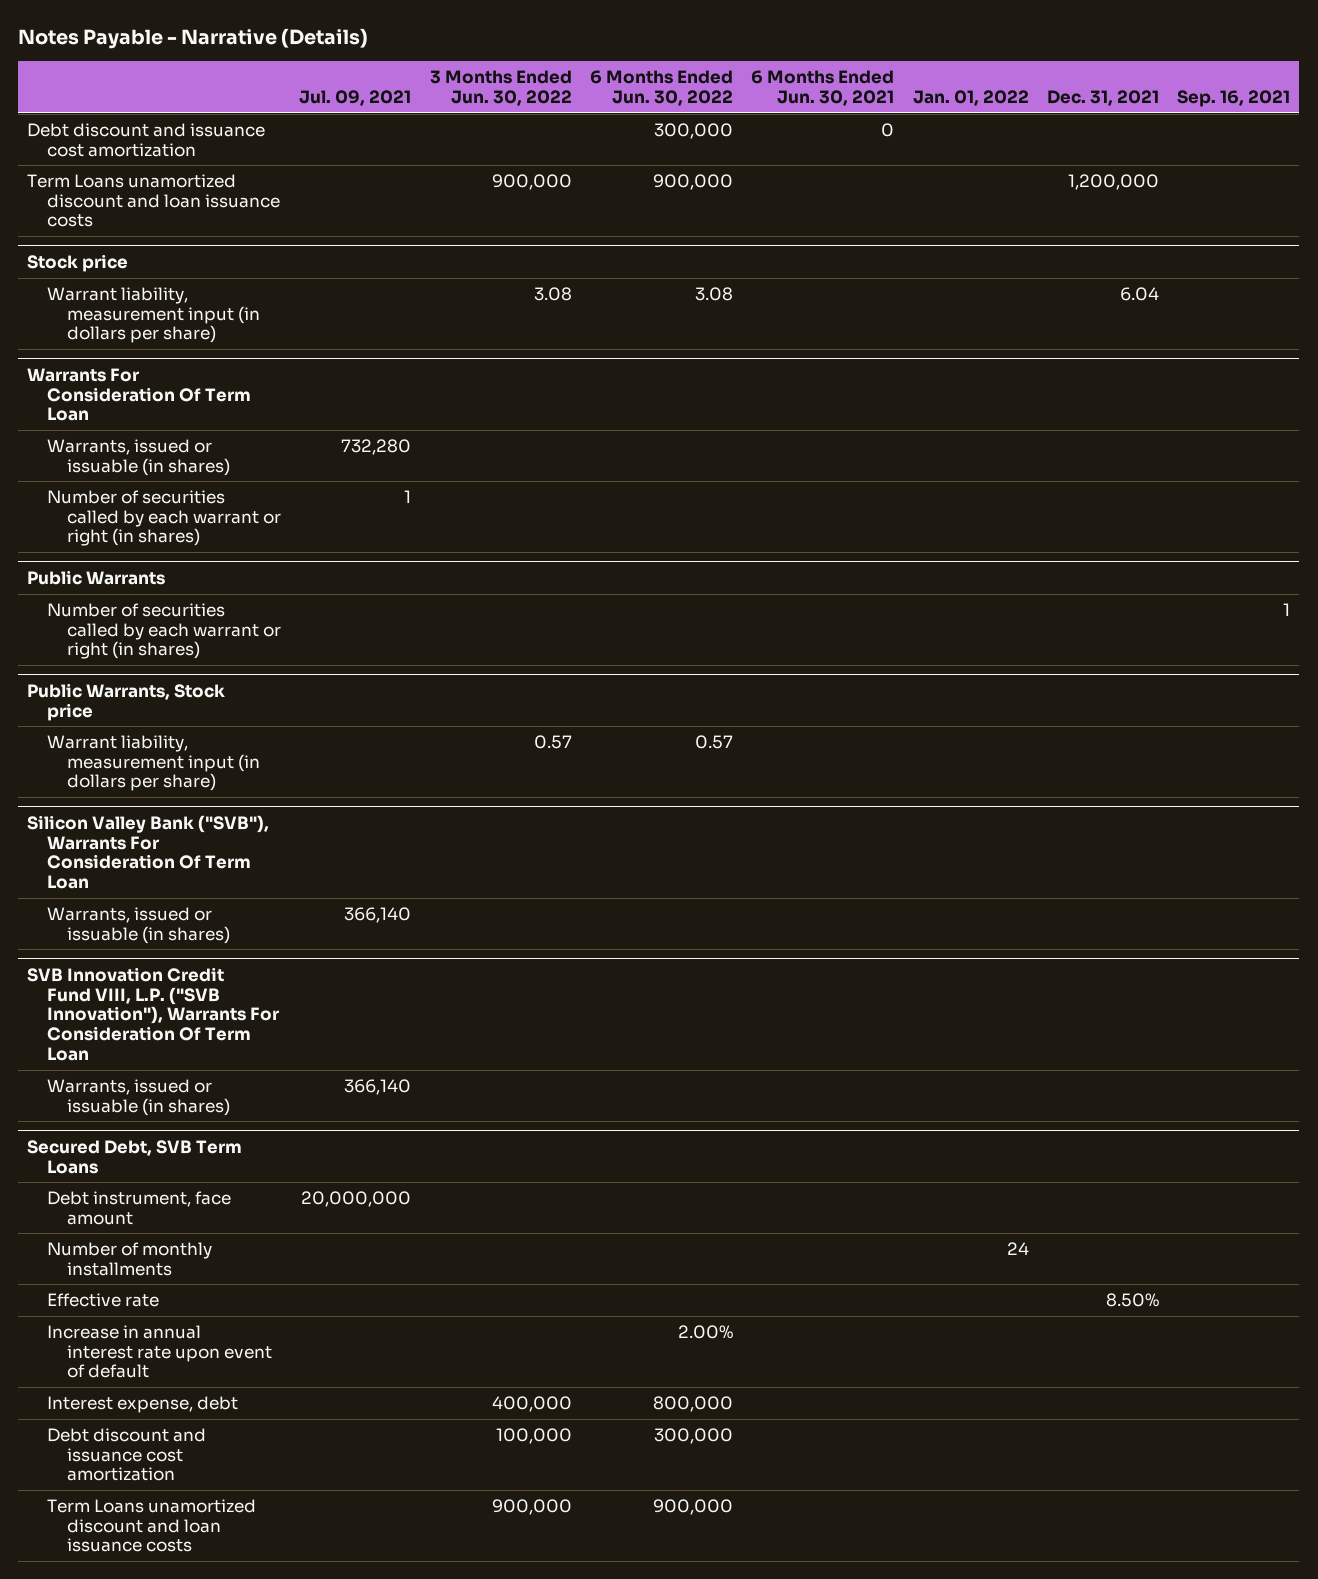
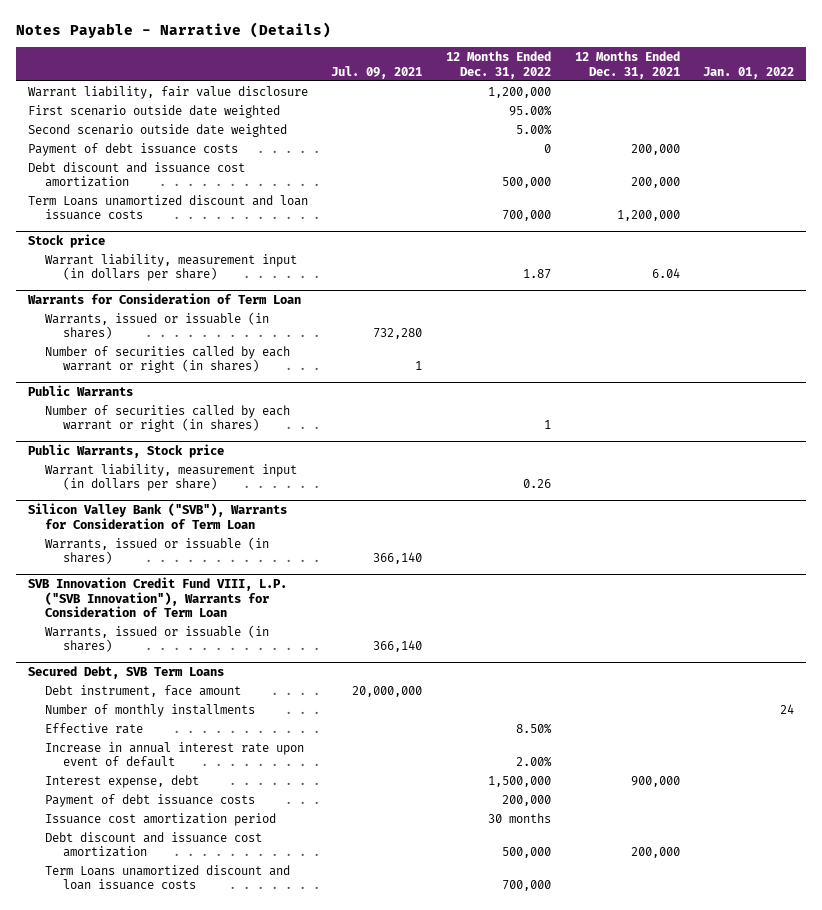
- | Jul. 09, 2021 | 3 Months Ended Jun. 30, 2022 | 6 Months Ended Jun. 30, 2022 | 6 Months Ended Jun. 30, 2021 | Jan. 01, 2022 | Dec. 31, 2021 | Sep. 16, 2021
+ | Jul. 09, 2021 | 12 Months Ended Dec. 31, 2022 | 12 Months Ended Dec. 31, 2021 | Jan. 01, 2022
+ Warrant liability, fair value disclosure | | 1,200,000 | |
+ First scenario outside date weighted | | 95.00% | |
+ Second scenario outside date weighted | | 5.00% | |
+ Payment of debt issuance costs | | 0 | 200,000 |
- Warrants For Consideration Of Term Loan
+ Warrants for Consideration of Term Loan
- Silicon Valley Bank ("SVB"), Warrants For Consideration Of Term Loan
+ Silicon Valley Bank ("SVB"), Warrants for Consideration of Term Loan
- SVB Innovation Credit Fund VIII, L.P. ("SVB Innovation"), Warrants For Consideration Of Term Loan
+ SVB Innovation Credit Fund VIII, L.P. ("SVB Innovation"), Warrants for Consideration of Term Loan
@ Secured Debt, SVB Term Loans
+ Payment of debt issuance costs | | 200,000 | |
+ Issuance cost amortization period | | 30 months | |

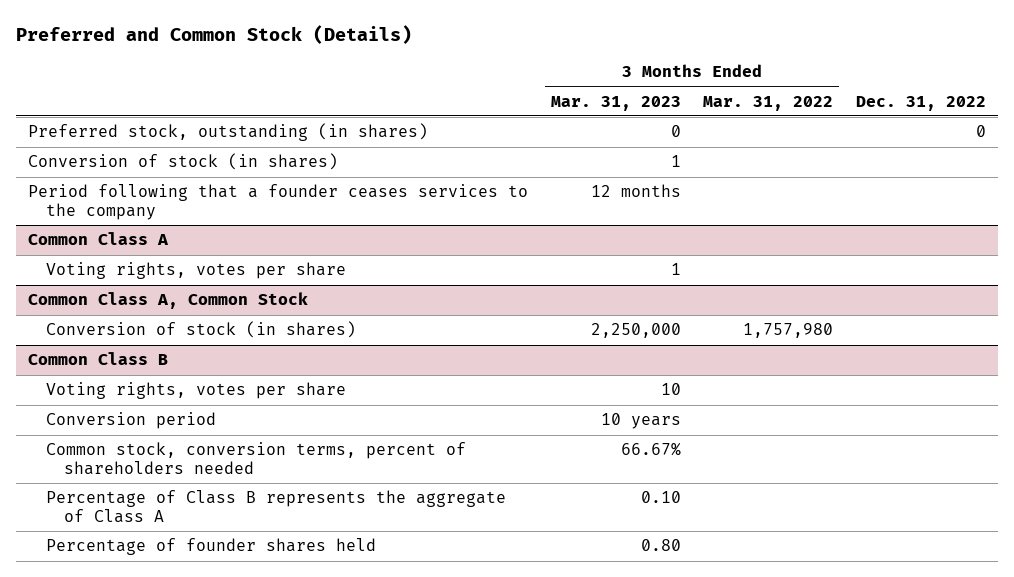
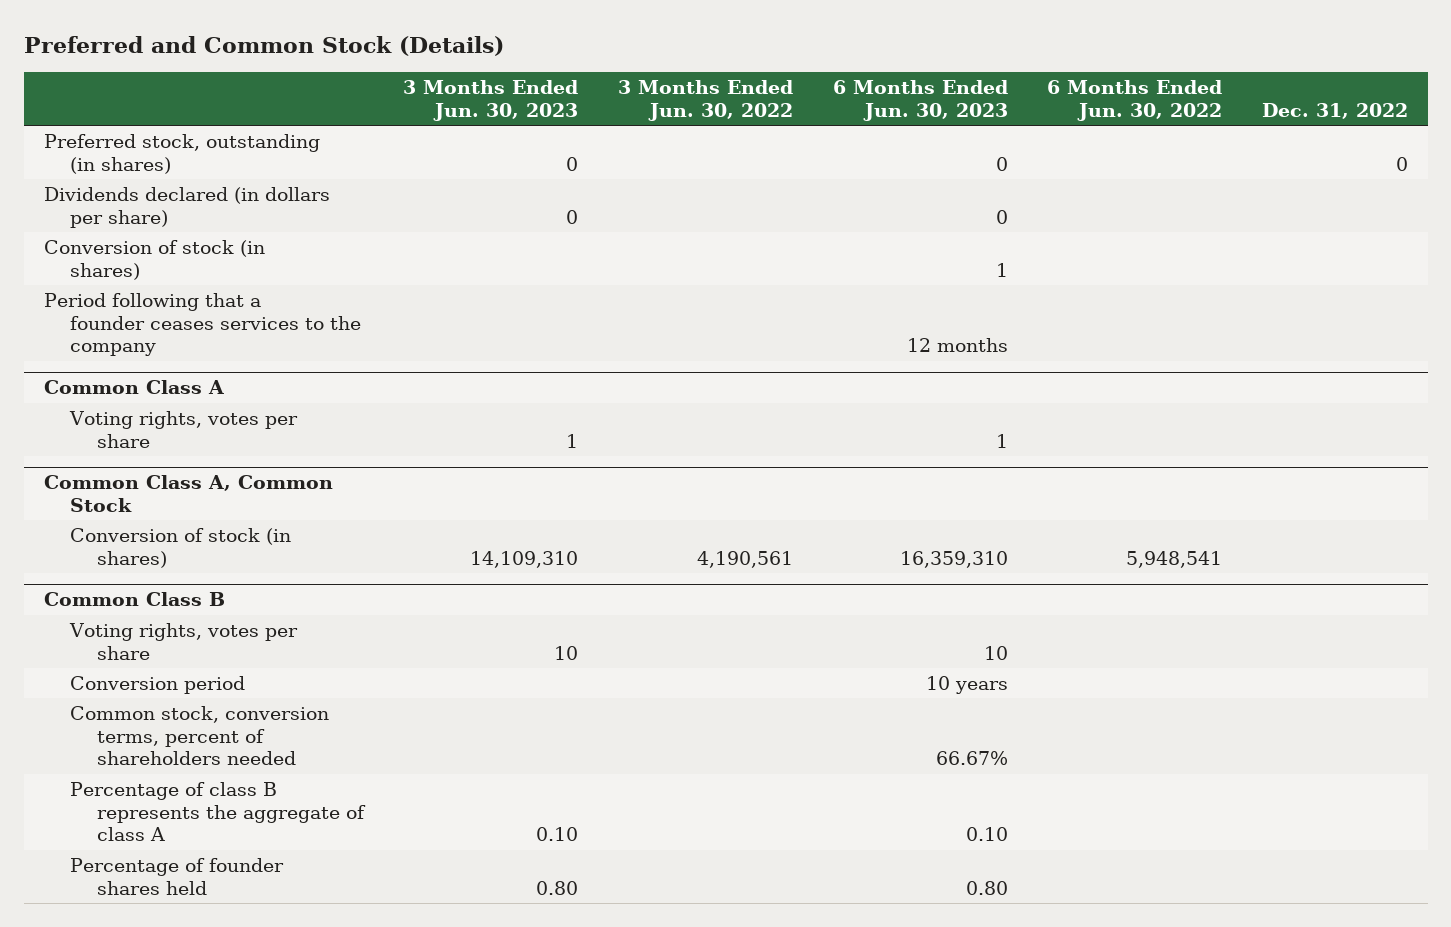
- | 3 Months Ended Mar. 31, 2023 | 3 Months Ended Mar. 31, 2022 | Dec. 31, 2022
+ | 3 Months Ended Jun. 30, 2023 | 3 Months Ended Jun. 30, 2022 | 6 Months Ended Jun. 30, 2023 | 6 Months Ended Jun. 30, 2022 | Dec. 31, 2022
+ Dividends declared (in dollars per share) | 0 | | 0 | |
@ Common Class B
- Percentage of Class B represents the aggregate of Class A | 0.10 | |
+ Percentage of class B represents the aggregate of class A | 0.10 | | 0.10 | |

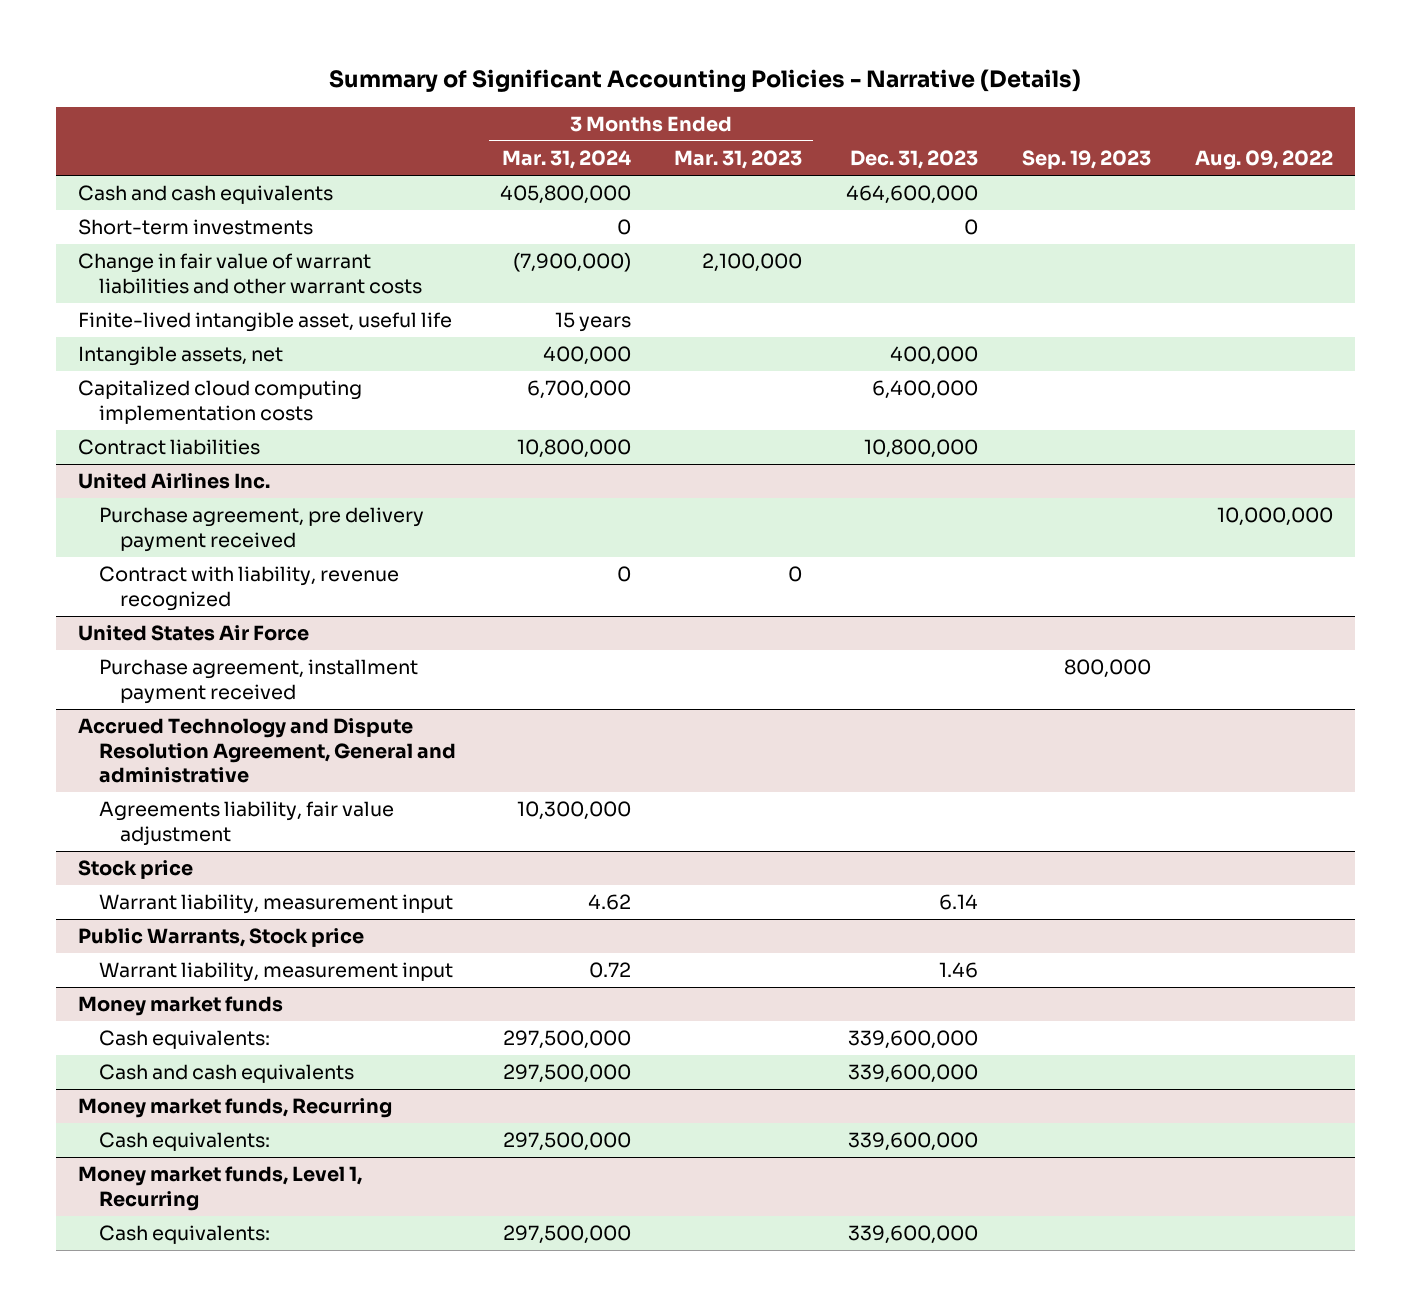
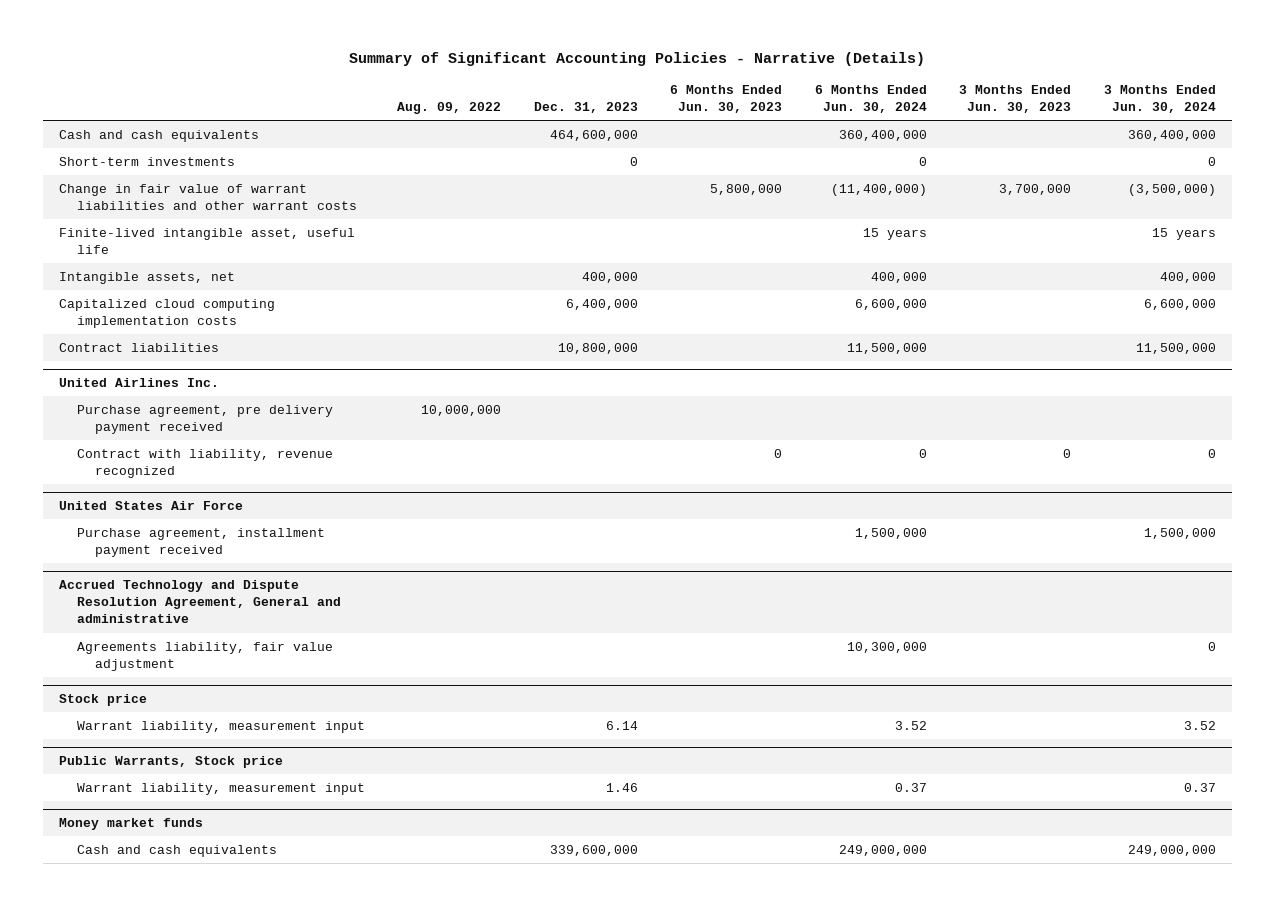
- | 3 Months Ended Mar. 31, 2024 | 3 Months Ended Mar. 31, 2023 | Dec. 31, 2023 | Sep. 19, 2023 | Aug. 09, 2022
+ | Aug. 09, 2022 | Dec. 31, 2023 | 6 Months Ended Jun. 30, 2023 | 6 Months Ended Jun. 30, 2024 | 3 Months Ended Jun. 30, 2023 | 3 Months Ended Jun. 30, 2024
@ Money market funds
- Cash equivalents: | 297,500,000 | | 339,600,000 | |
- Money market funds, Recurring
- Cash equivalents: | 297,500,000 | | 339,600,000 | |
- Money market funds, Level 1, Recurring
- Cash equivalents: | 297,500,000 | | 339,600,000 | |

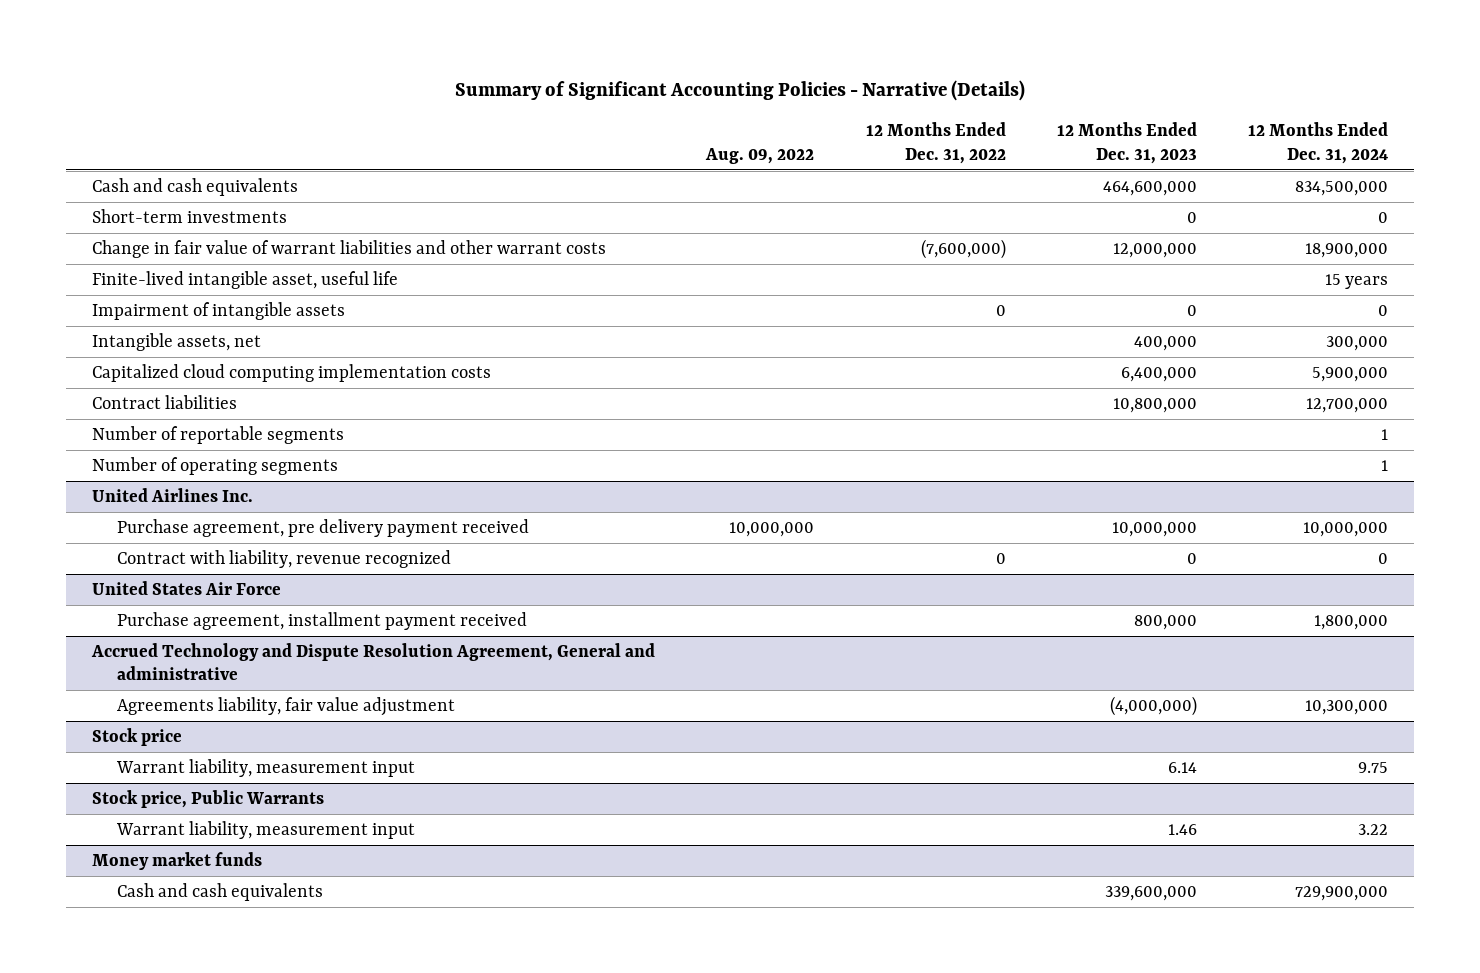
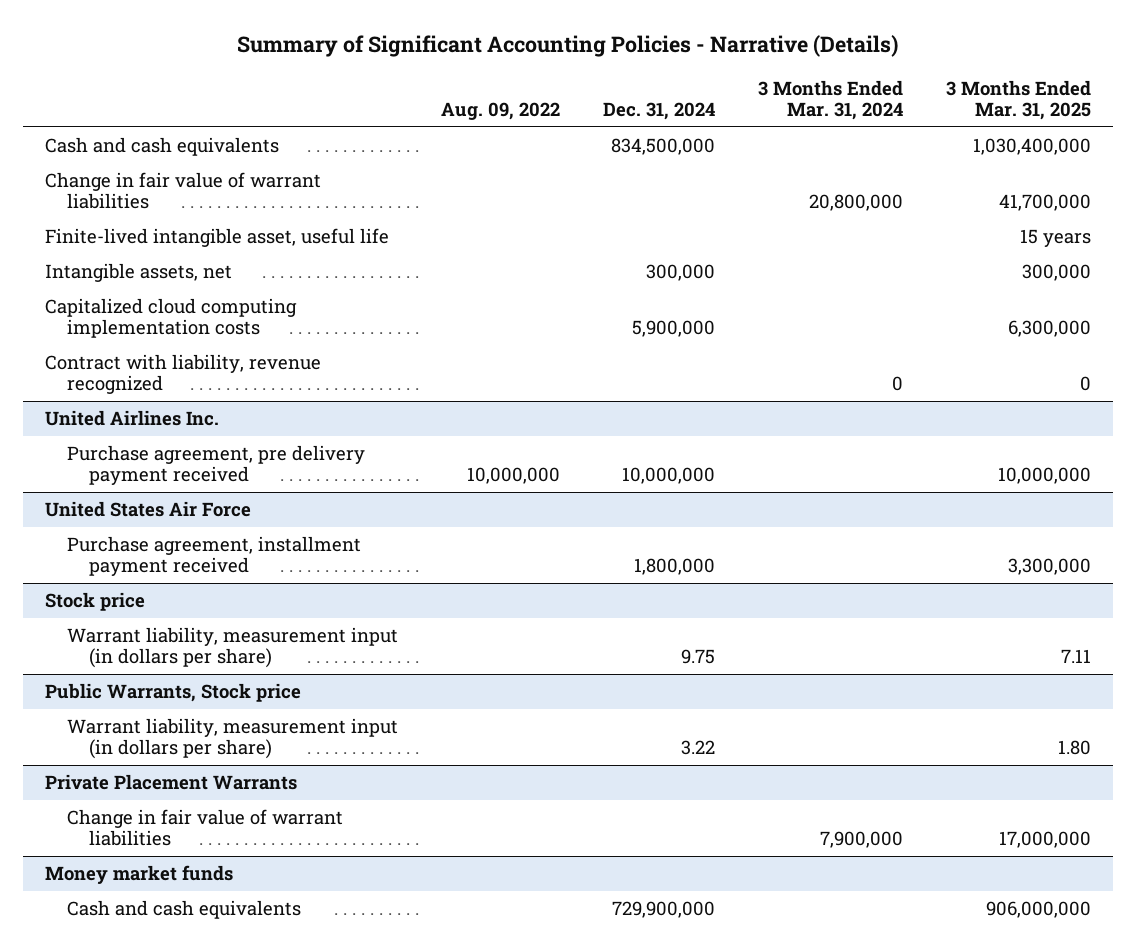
- | Aug. 09, 2022 | 12 Months Ended Dec. 31, 2022 | 12 Months Ended Dec. 31, 2023 | 12 Months Ended Dec. 31, 2024
+ | Aug. 09, 2022 | Dec. 31, 2024 | 3 Months Ended Mar. 31, 2024 | 3 Months Ended Mar. 31, 2025
- Short-term investments | | | 0 | 0
- Change in fair value of warrant liabilities and other warrant costs | | (7,600,000) | 12,000,000 | 18,900,000
+ Change in fair value of warrant liabilities | | | 20,800,000 | 41,700,000
- Impairment of intangible assets | | 0 | 0 | 0
- Contract liabilities | | | 10,800,000 | 12,700,000
- Number of reportable segments | | | | 1
- Number of operating segments | | | | 1
+ Contract with liability, revenue recognized | | | 0 | 0
@ United Airlines Inc.
- Contract with liability, revenue recognized | | 0 | 0 | 0
- Accrued Technology and Dispute Resolution Agreement, General and administrative
- Agreements liability, fair value adjustment | | | (4,000,000) | 10,300,000
@ Stock price
- Warrant liability, measurement input | | | 6.14 | 9.75
- Stock price, Public Warrants
- Warrant liability, measurement input | | | 1.46 | 3.22
@ Stock price
+ Warrant liability, measurement input (in dollars per share) | | 9.75 | | 7.11
+ Public Warrants, Stock price
+ Warrant liability, measurement input (in dollars per share) | | 3.22 | | 1.80
+ Private Placement Warrants
+ Change in fair value of warrant liabilities | | | 7,900,000 | 17,000,000

